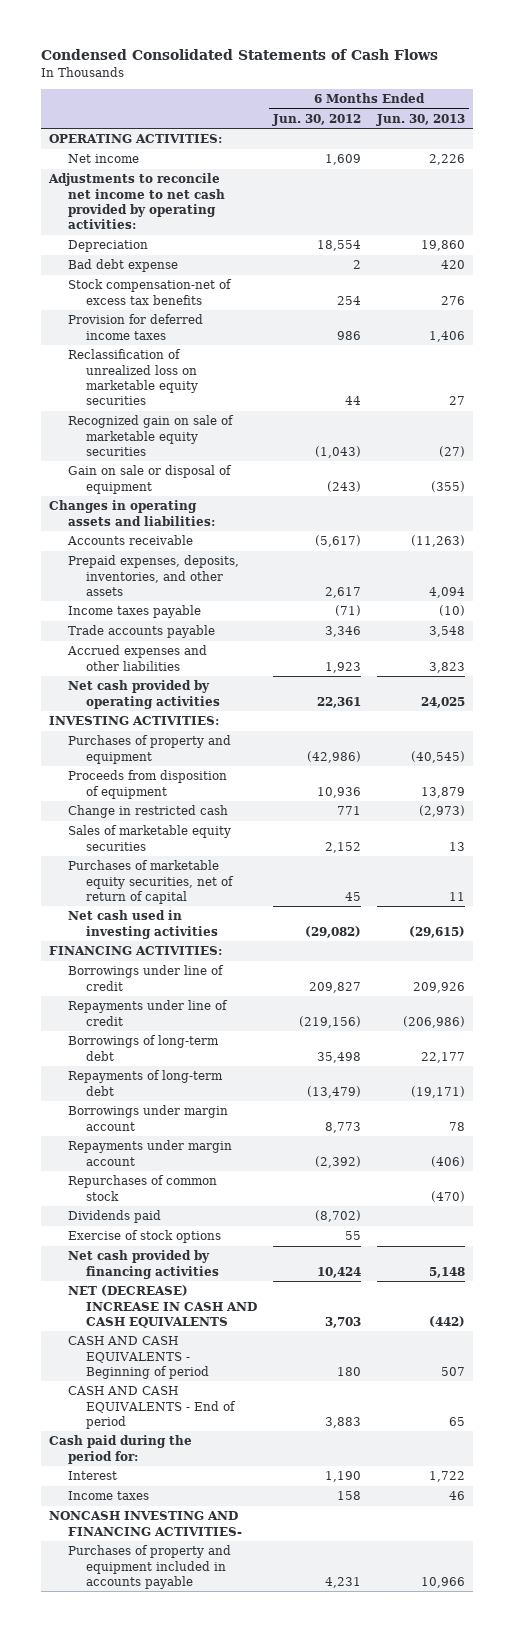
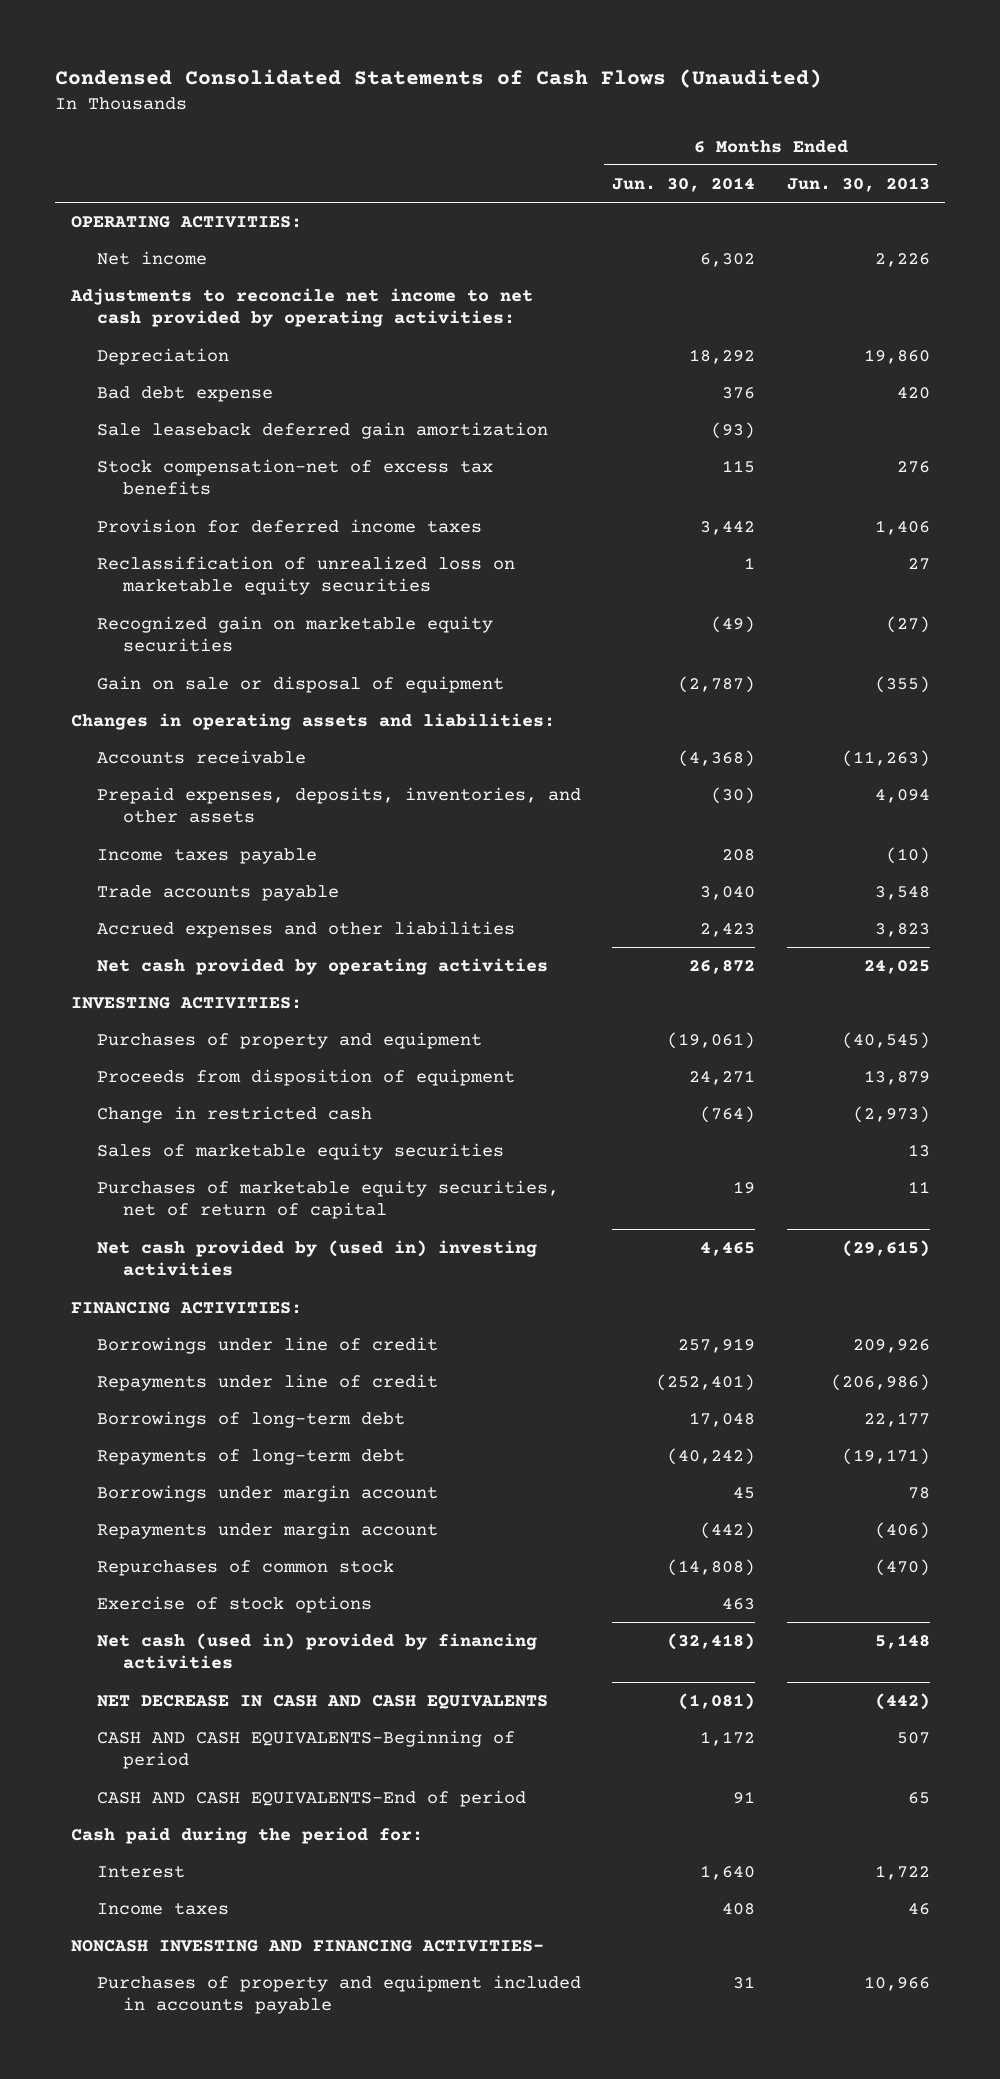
- Condensed Consolidated Statements of Cash Flows
+ Condensed Consolidated Statements of Cash Flows (Unaudited)
- | 6 Months Ended Jun. 30, 2012 | 6 Months Ended Jun. 30, 2013
+ | 6 Months Ended Jun. 30, 2014 | 6 Months Ended Jun. 30, 2013
+ Sale leaseback deferred gain amortization | (93) |
- Recognized gain on sale of marketable equity securities | (1,043) | (27)
+ Recognized gain on marketable equity securities | (49) | (27)
- Net cash used in investing activities | (29,082) | (29,615)
+ Net cash provided by (used in) investing activities | 4,465 | (29,615)
- Dividends paid | (8,702) |
- Net cash provided by financing activities | 10,424 | 5,148
- NET (DECREASE) INCREASE IN CASH AND CASH EQUIVALENTS | 3,703 | (442)
- CASH AND CASH EQUIVALENTS - Beginning of period | 180 | 507
- CASH AND CASH EQUIVALENTS - End of period | 3,883 | 65
+ Net cash (used in) provided by financing activities | (32,418) | 5,148
+ NET DECREASE IN CASH AND CASH EQUIVALENTS | (1,081) | (442)
+ CASH AND CASH EQUIVALENTS-Beginning of period | 1,172 | 507
+ CASH AND CASH EQUIVALENTS-End of period | 91 | 65

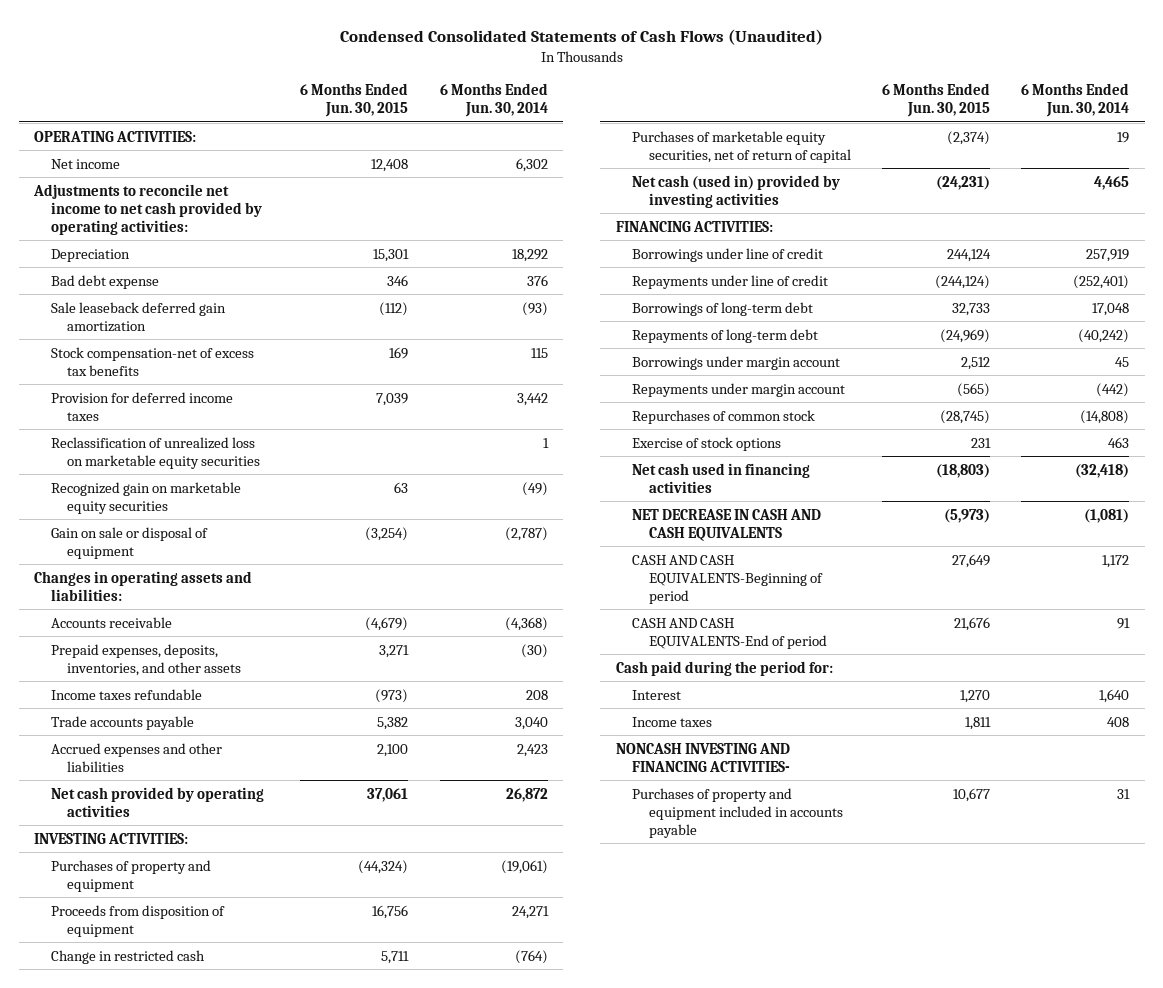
- | 6 Months Ended Jun. 30, 2014 | 6 Months Ended Jun. 30, 2013
+ | 6 Months Ended Jun. 30, 2015 | 6 Months Ended Jun. 30, 2014
- Income taxes payable | 208 | (10)
+ Income taxes refundable | (973) | 208
- Sales of marketable equity securities | | 13
- Net cash provided by (used in) investing activities | 4,465 | (29,615)
+ Net cash (used in) provided by investing activities | (24,231) | 4,465
- Net cash (used in) provided by financing activities | (32,418) | 5,148
+ Net cash used in financing activities | (18,803) | (32,418)

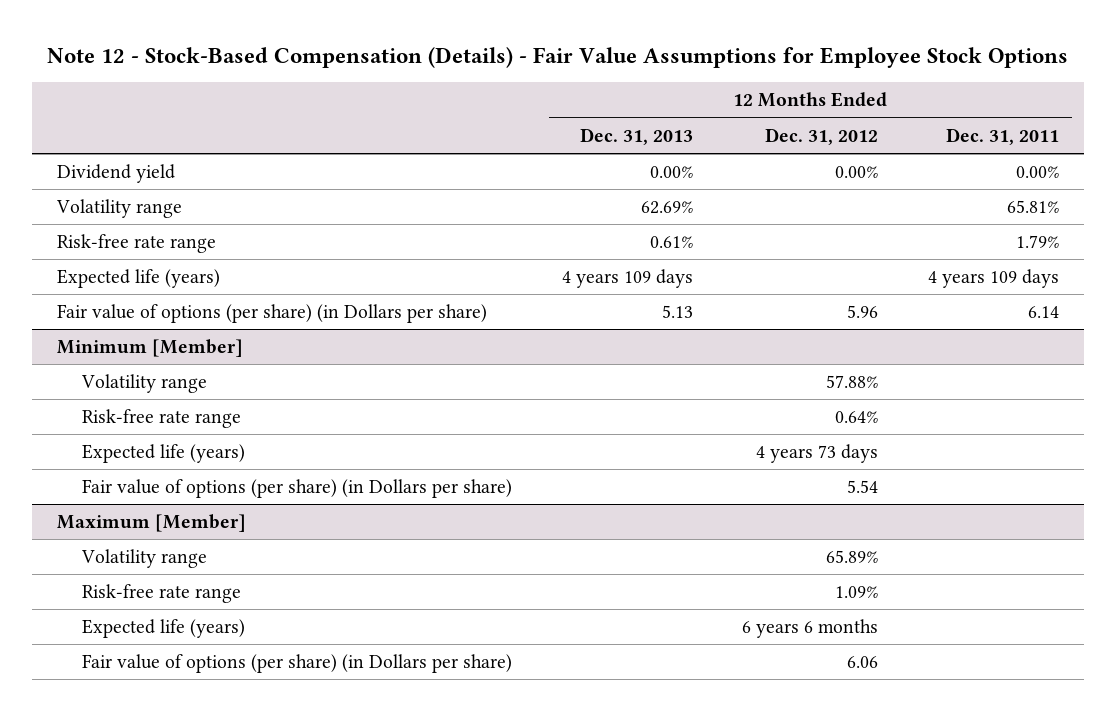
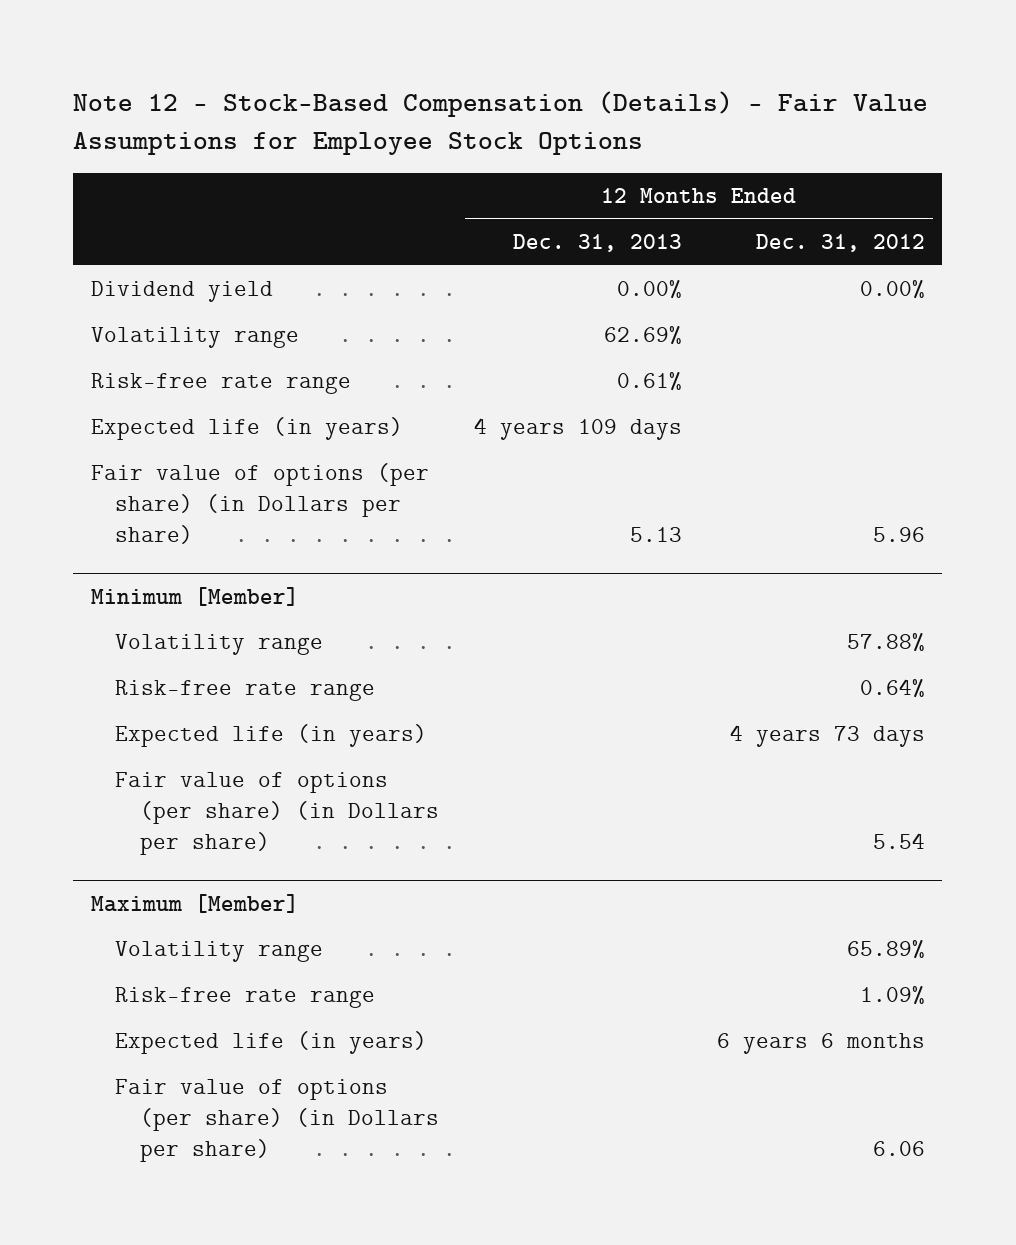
- | 12 Months Ended Dec. 31, 2013 | 12 Months Ended Dec. 31, 2012 | 12 Months Ended Dec. 31, 2011
+ | 12 Months Ended Dec. 31, 2013 | 12 Months Ended Dec. 31, 2012
- Expected life (years) | 4 years 109 days | | 4 years 109 days
+ Expected life (in years) | 4 years 109 days |
@ Minimum [Member]
- Expected life (years) | | 4 years 73 days |
+ Expected life (in years) | | 4 years 73 days
@ Maximum [Member]
- Expected life (years) | | 6 years 6 months |
+ Expected life (in years) | | 6 years 6 months

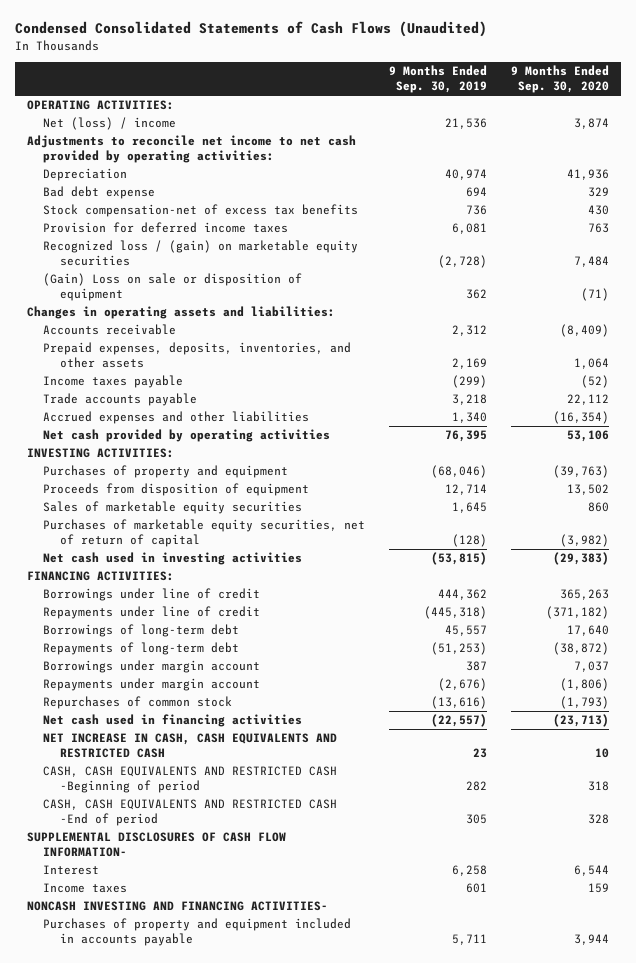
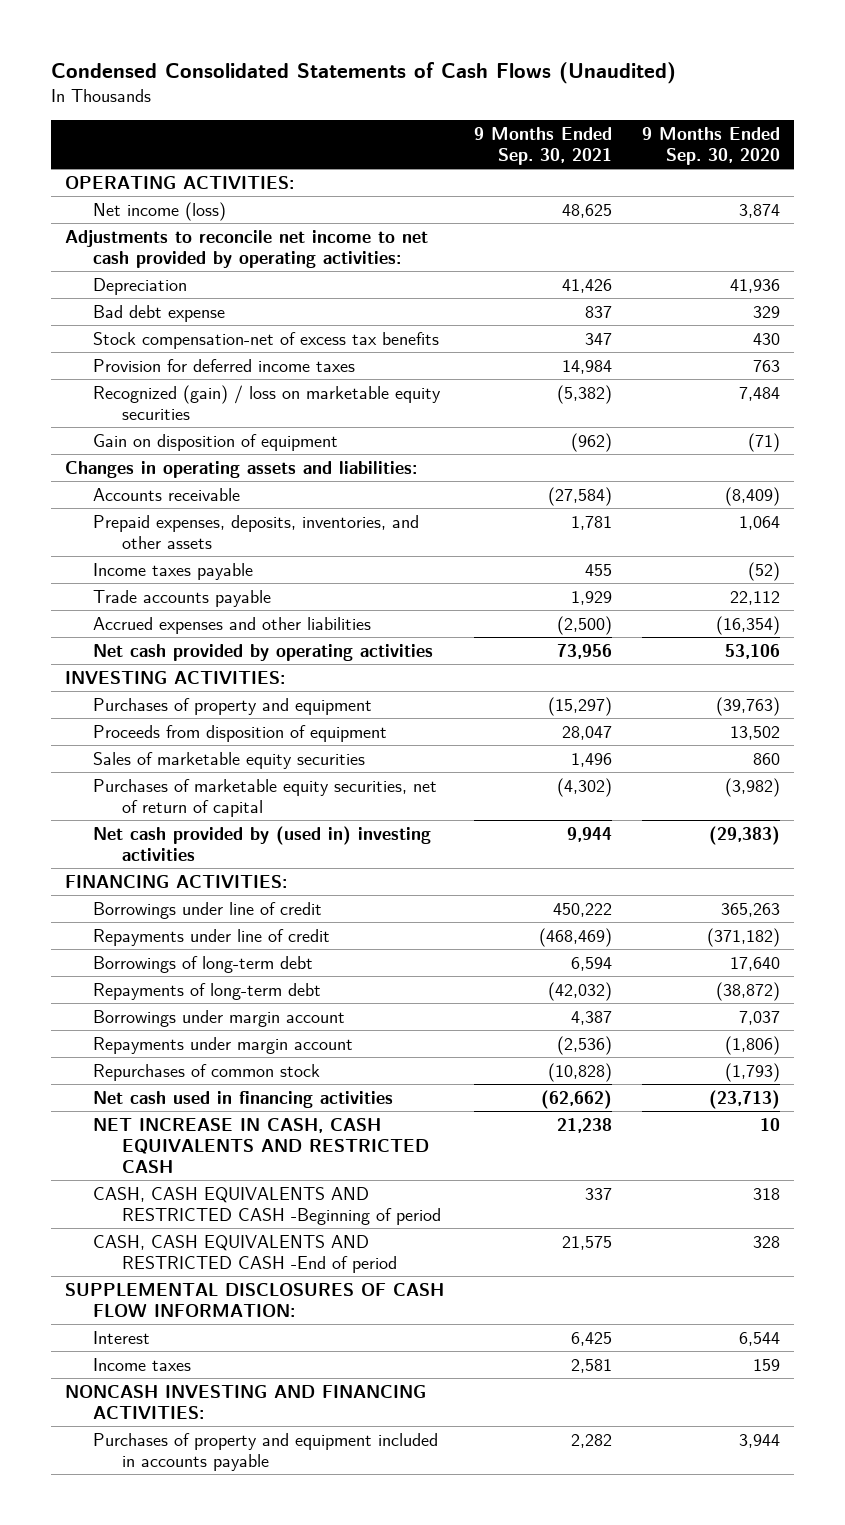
- | 9 Months Ended Sep. 30, 2019 | 9 Months Ended Sep. 30, 2020
+ | 9 Months Ended Sep. 30, 2021 | 9 Months Ended Sep. 30, 2020
- Net (loss) / income | 21,536 | 3,874
+ Net income (loss) | 48,625 | 3,874
- Recognized loss / (gain) on marketable equity securities | (2,728) | 7,484
- (Gain) Loss on sale or disposition of equipment | 362 | (71)
+ Recognized (gain) / loss on marketable equity securities | (5,382) | 7,484
+ Gain on disposition of equipment | (962) | (71)
- Net cash used in investing activities | (53,815) | (29,383)
+ Net cash provided by (used in) investing activities | 9,944 | (29,383)
- SUPPLEMENTAL DISCLOSURES OF CASH FLOW INFORMATION-
+ SUPPLEMENTAL DISCLOSURES OF CASH FLOW INFORMATION:
- NONCASH INVESTING AND FINANCING ACTIVITIES-
+ NONCASH INVESTING AND FINANCING ACTIVITIES:

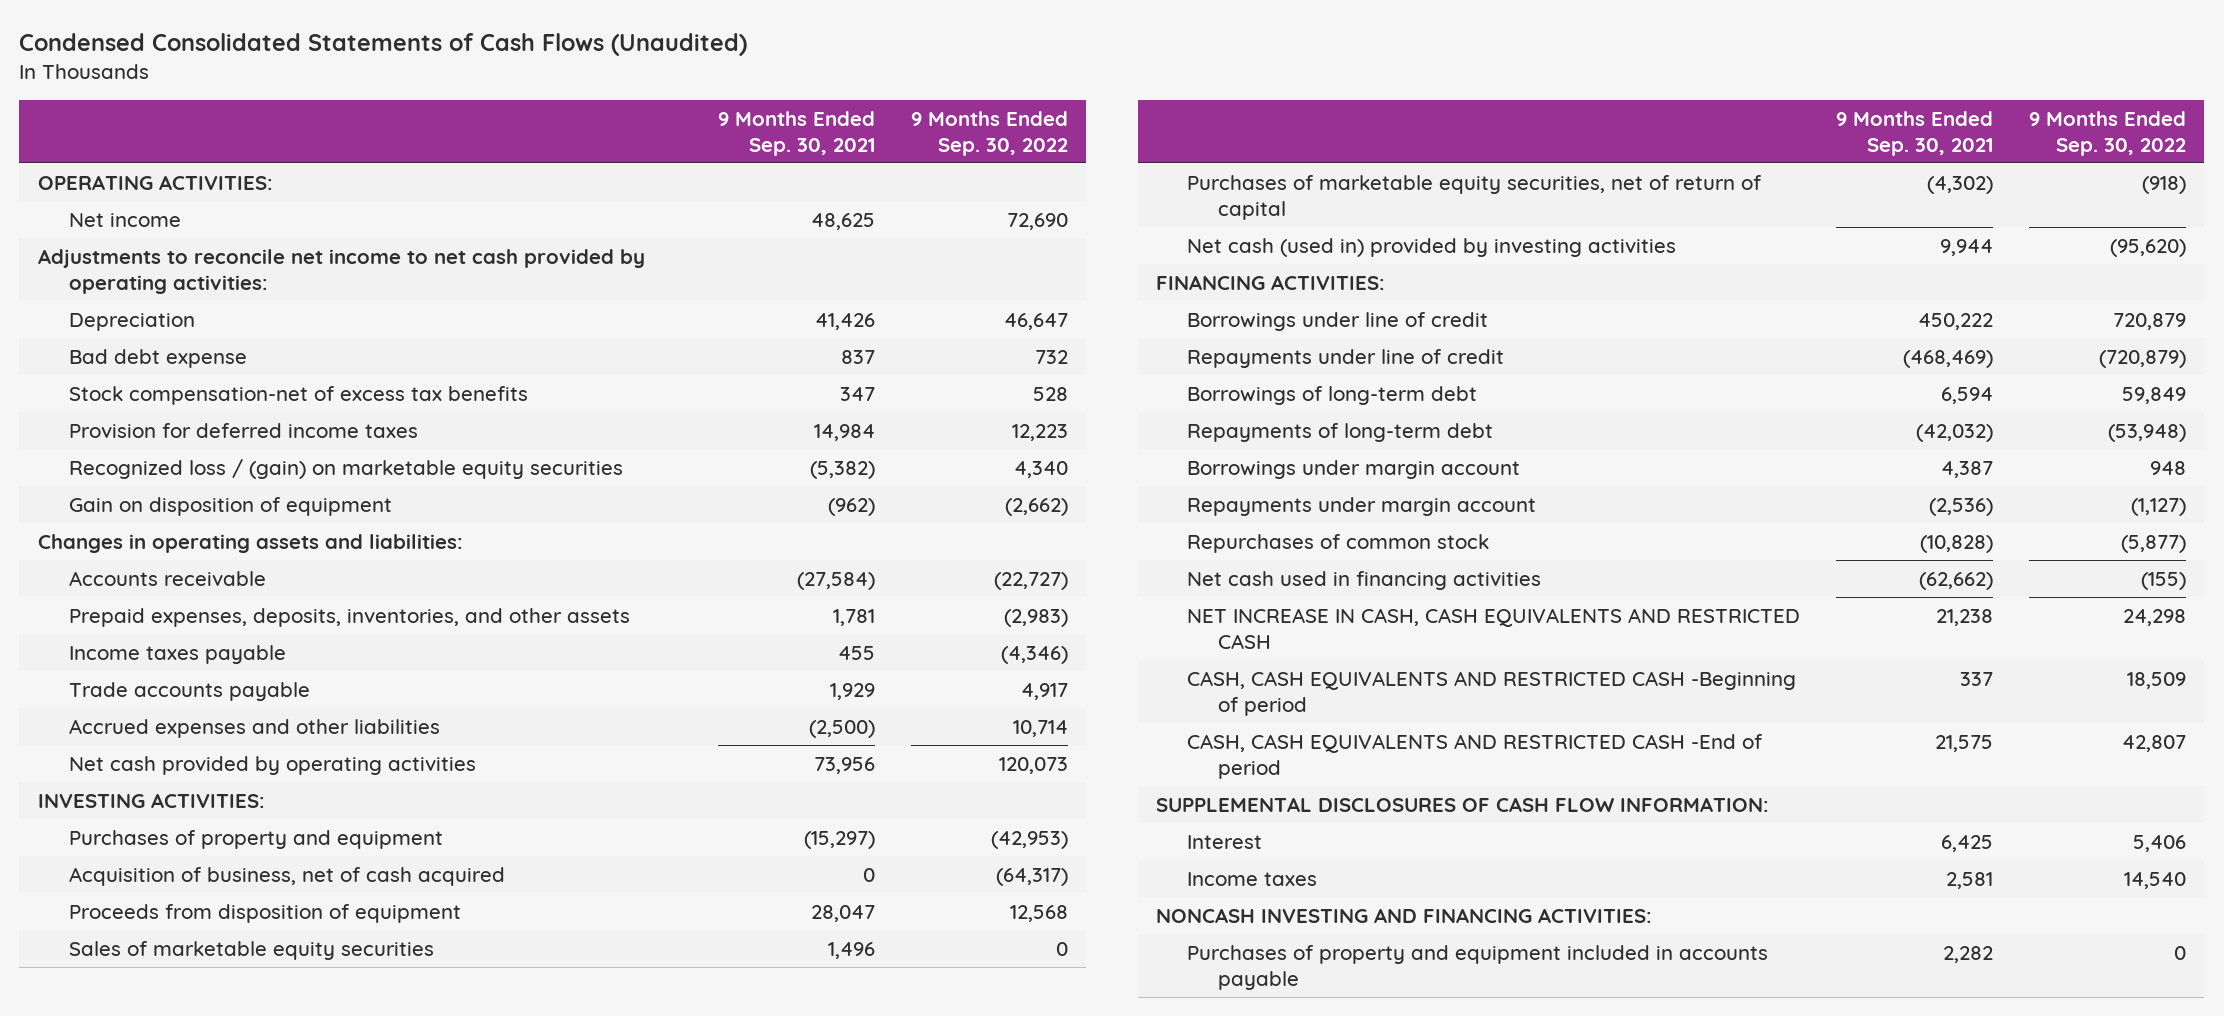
- | 9 Months Ended Sep. 30, 2021 | 9 Months Ended Sep. 30, 2020
+ | 9 Months Ended Sep. 30, 2021 | 9 Months Ended Sep. 30, 2022
- Net income (loss) | 48,625 | 3,874
+ Net income | 48,625 | 72,690
- Recognized (gain) / loss on marketable equity securities | (5,382) | 7,484
+ Recognized loss / (gain) on marketable equity securities | (5,382) | 4,340
+ Acquisition of business, net of cash acquired | 0 | (64,317)
- Net cash provided by (used in) investing activities | 9,944 | (29,383)
+ Net cash (used in) provided by investing activities | 9,944 | (95,620)

